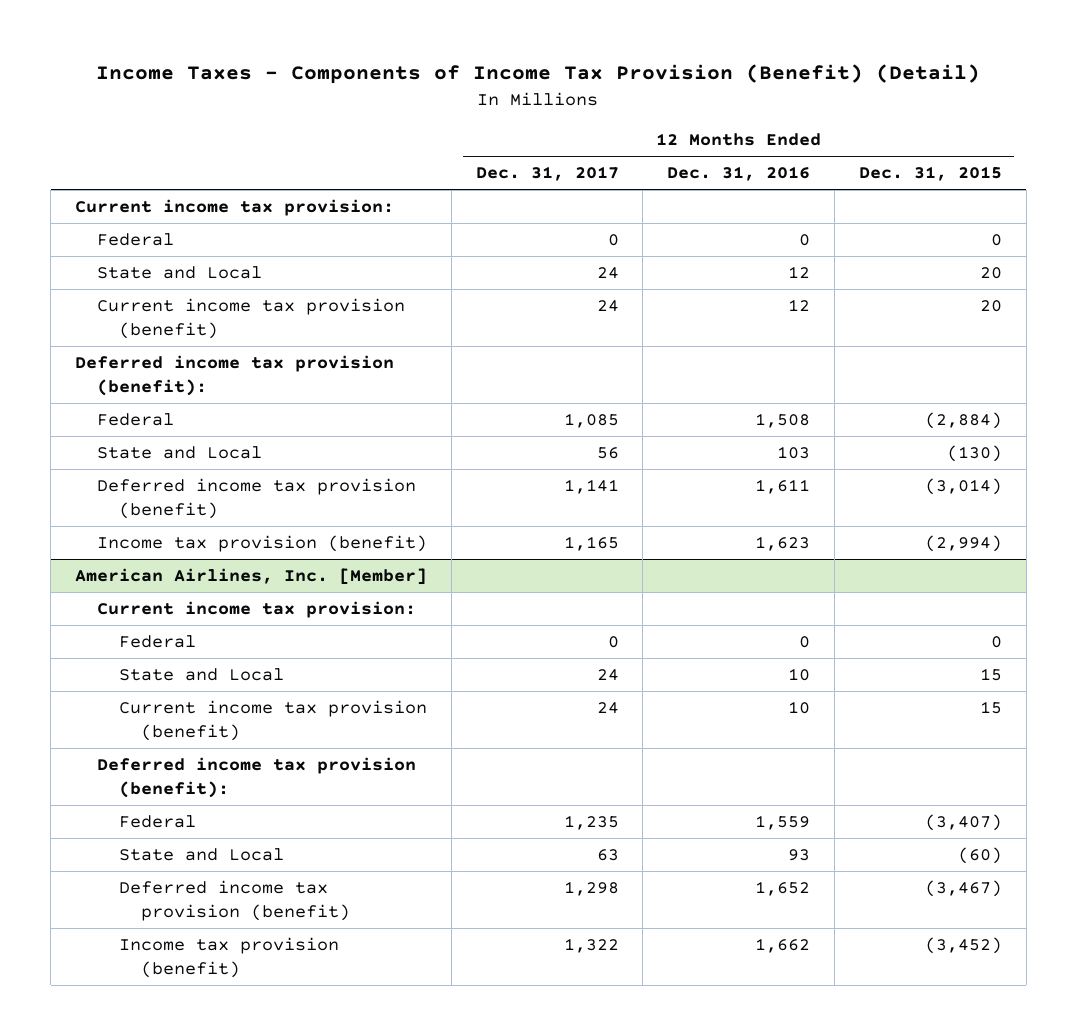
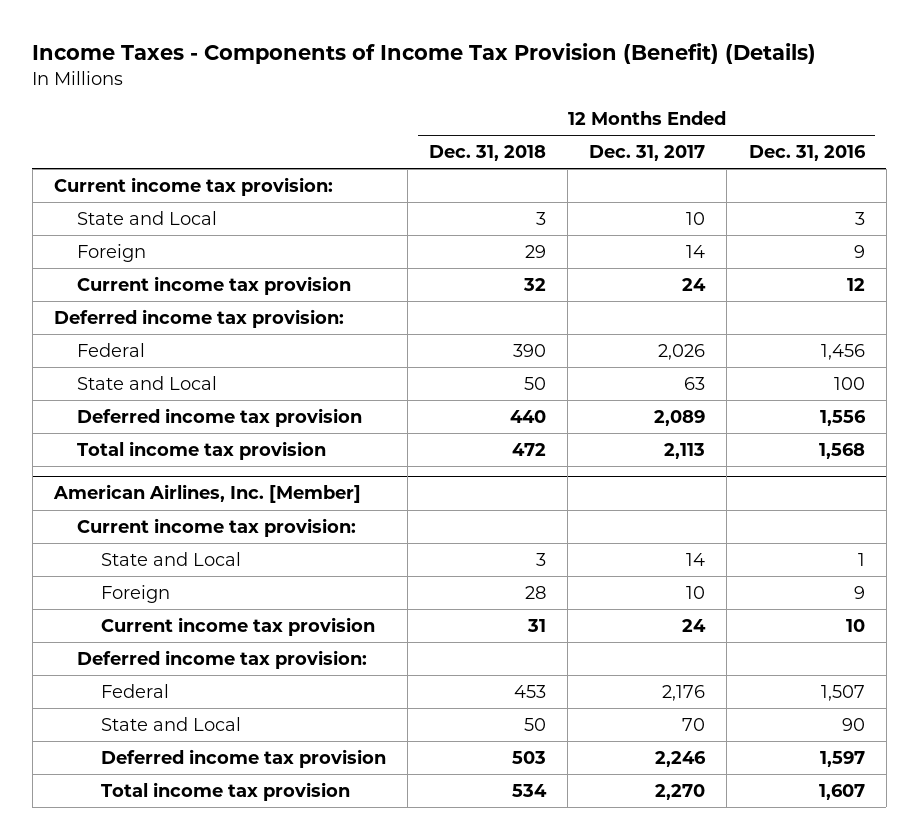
- Income Taxes - Components of Income Tax Provision (Benefit) (Detail)
+ Income Taxes - Components of Income Tax Provision (Benefit) (Details)
- | 12 Months Ended Dec. 31, 2017 | 12 Months Ended Dec. 31, 2016 | 12 Months Ended Dec. 31, 2015
+ | 12 Months Ended Dec. 31, 2018 | 12 Months Ended Dec. 31, 2017 | 12 Months Ended Dec. 31, 2016
- Federal | 0 | 0 | 0
- State and Local | 24 | 12 | 20
- Current income tax provision (benefit) | 24 | 12 | 20
- Deferred income tax provision (benefit):
- Federal | 1,085 | 1,508 | (2,884)
- State and Local | 56 | 103 | (130)
- Deferred income tax provision (benefit) | 1,141 | 1,611 | (3,014)
- Income tax provision (benefit) | 1,165 | 1,623 | (2,994)
+ State and Local | 3 | 10 | 3
+ Foreign | 29 | 14 | 9
+ Current income tax provision | 32 | 24 | 12
+ Deferred income tax provision:
+ Federal | 390 | 2,026 | 1,456
+ State and Local | 50 | 63 | 100
+ Deferred income tax provision | 440 | 2,089 | 1,556
+ Total income tax provision | 472 | 2,113 | 1,568
@ American Airlines, Inc. [Member]
- Federal | 0 | 0 | 0
- State and Local | 24 | 10 | 15
- Current income tax provision (benefit) | 24 | 10 | 15
- Deferred income tax provision (benefit):
- Federal | 1,235 | 1,559 | (3,407)
- State and Local | 63 | 93 | (60)
- Deferred income tax provision (benefit) | 1,298 | 1,652 | (3,467)
- Income tax provision (benefit) | 1,322 | 1,662 | (3,452)
+ State and Local | 3 | 14 | 1
+ Foreign | 28 | 10 | 9
+ Current income tax provision | 31 | 24 | 10
+ Deferred income tax provision:
+ Federal | 453 | 2,176 | 1,507
+ State and Local | 50 | 70 | 90
+ Deferred income tax provision | 503 | 2,246 | 1,597
+ Total income tax provision | 534 | 2,270 | 1,607

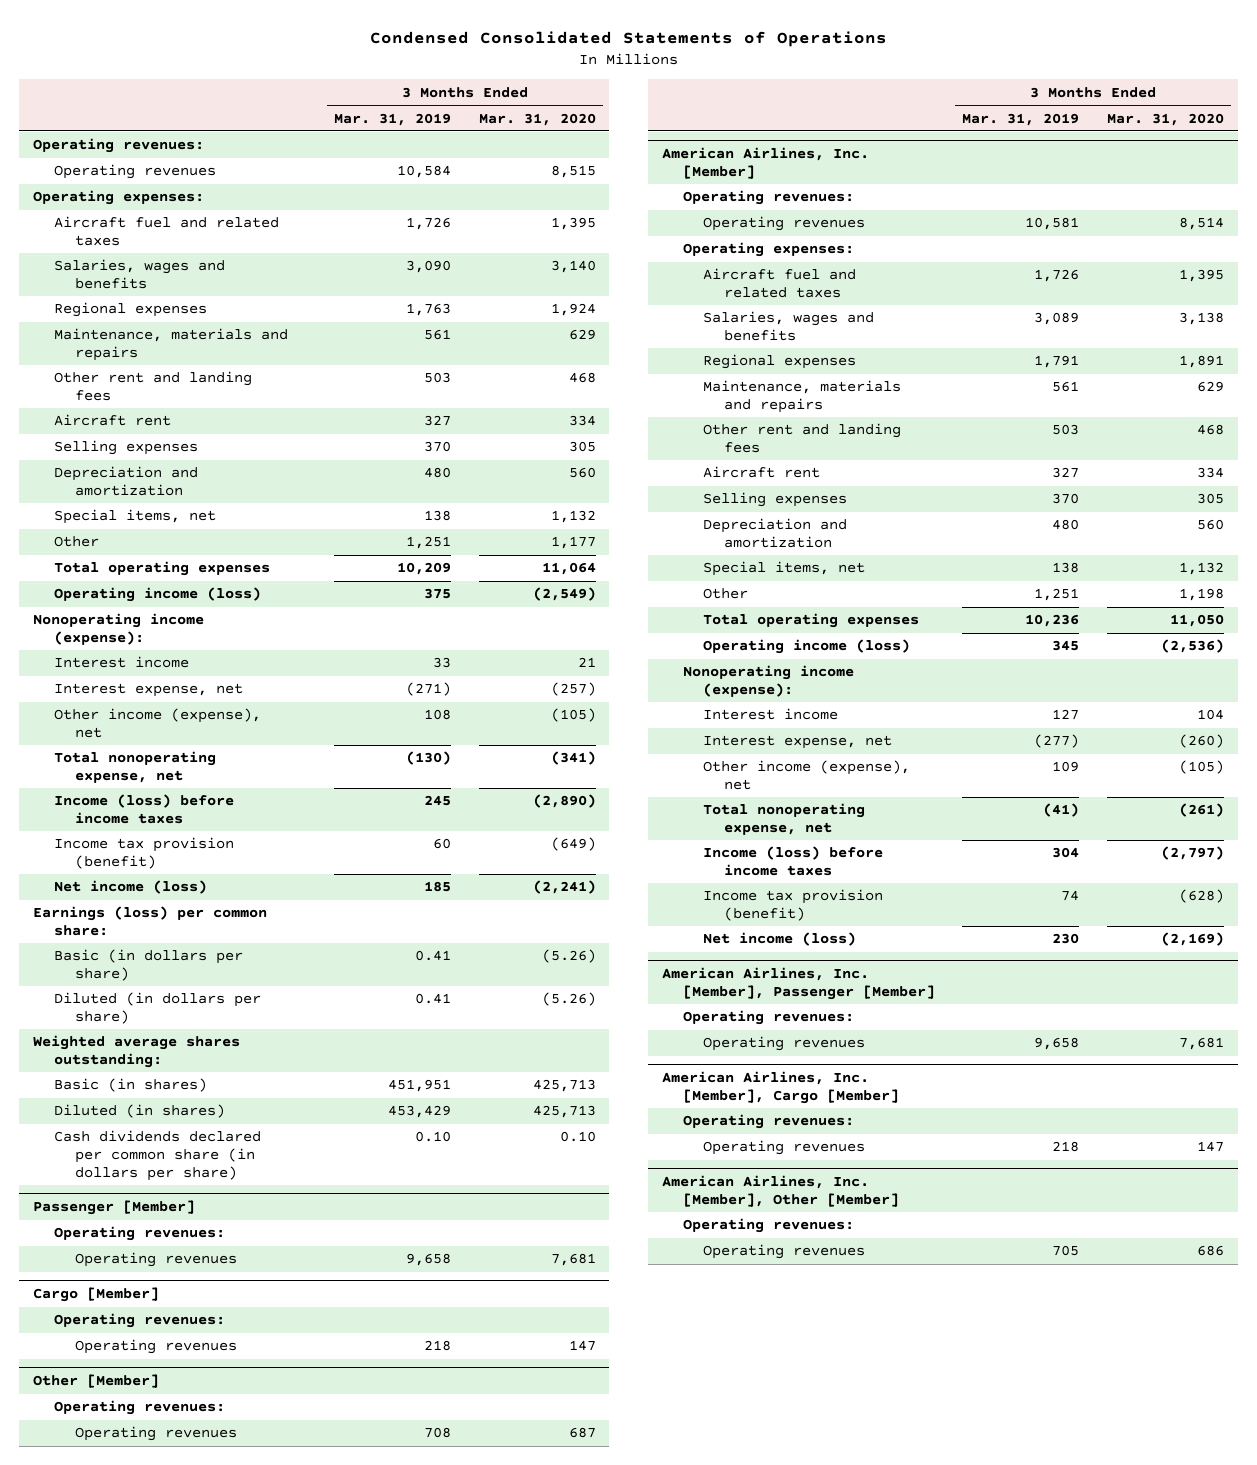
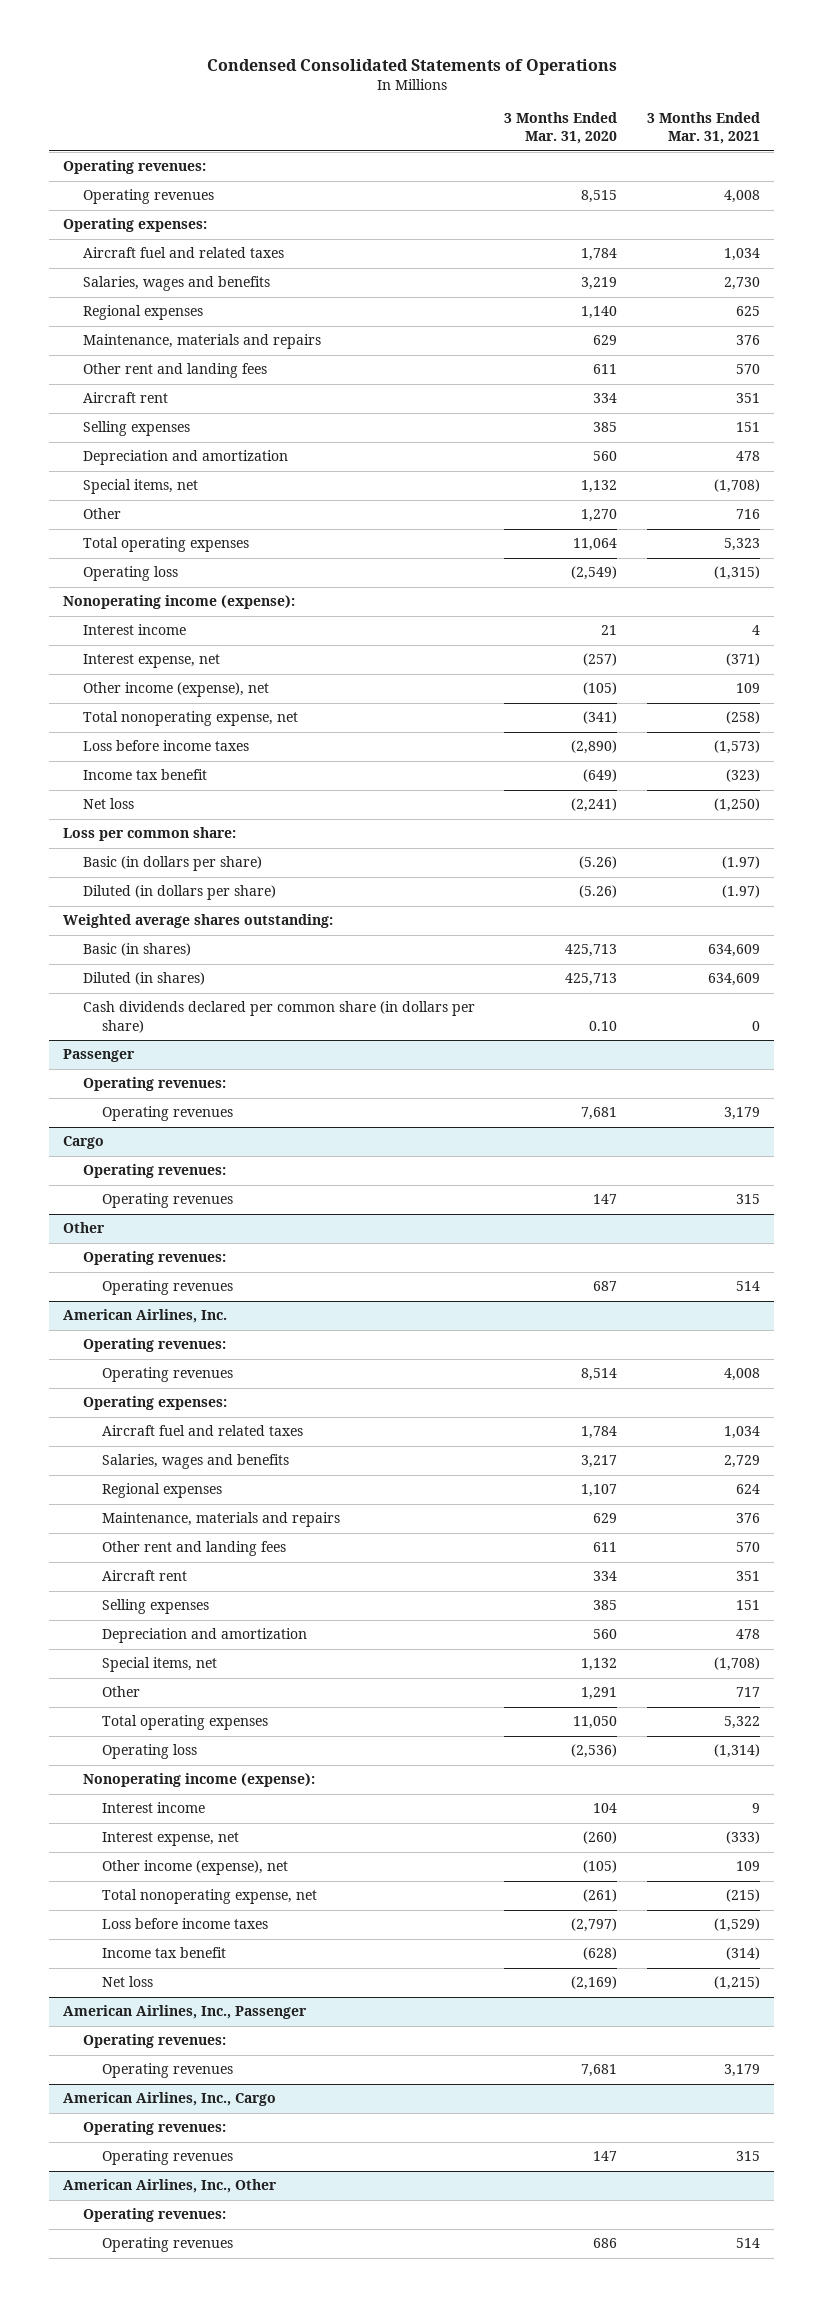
- | 3 Months Ended Mar. 31, 2019 | 3 Months Ended Mar. 31, 2020
+ | 3 Months Ended Mar. 31, 2020 | 3 Months Ended Mar. 31, 2021
- Aircraft fuel and related taxes | 1,726 | 1,395
- Salaries, wages and benefits | 3,090 | 3,140
- Regional expenses | 1,763 | 1,924
+ Aircraft fuel and related taxes | 1,784 | 1,034
+ Salaries, wages and benefits | 3,219 | 2,730
+ Regional expenses | 1,140 | 625
- Other rent and landing fees | 503 | 468
+ Other rent and landing fees | 611 | 570
- Selling expenses | 370 | 305
+ Selling expenses | 385 | 151
- Other | 1,251 | 1,177
+ Other | 1,270 | 716
- Operating income (loss) | 375 | (2,549)
+ Operating loss | (2,549) | (1,315)
- Income (loss) before income taxes | 245 | (2,890)
- Income tax provision (benefit) | 60 | (649)
- Net income (loss) | 185 | (2,241)
- Earnings (loss) per common share:
+ Loss before income taxes | (2,890) | (1,573)
+ Income tax benefit | (649) | (323)
+ Net loss | (2,241) | (1,250)
+ Loss per common share:
- Passenger [Member]
+ Passenger
- Cargo [Member]
+ Cargo
- Other [Member]
+ Other
- American Airlines, Inc. [Member]
+ American Airlines, Inc.
- Aircraft fuel and related taxes | 1,726 | 1,395
- Salaries, wages and benefits | 3,089 | 3,138
- Regional expenses | 1,791 | 1,891
+ Aircraft fuel and related taxes | 1,784 | 1,034
+ Salaries, wages and benefits | 3,217 | 2,729
+ Regional expenses | 1,107 | 624
- Other rent and landing fees | 503 | 468
+ Other rent and landing fees | 611 | 570
- Selling expenses | 370 | 305
+ Selling expenses | 385 | 151
- Other | 1,251 | 1,198
+ Other | 1,291 | 717
- Operating income (loss) | 345 | (2,536)
+ Operating loss | (2,536) | (1,314)
- Income (loss) before income taxes | 304 | (2,797)
- Income tax provision (benefit) | 74 | (628)
- Net income (loss) | 230 | (2,169)
- American Airlines, Inc. [Member], Passenger [Member]
+ Loss before income taxes | (2,797) | (1,529)
+ Income tax benefit | (628) | (314)
+ Net loss | (2,169) | (1,215)
+ American Airlines, Inc., Passenger
- American Airlines, Inc. [Member], Cargo [Member]
+ American Airlines, Inc., Cargo
- American Airlines, Inc. [Member], Other [Member]
+ American Airlines, Inc., Other

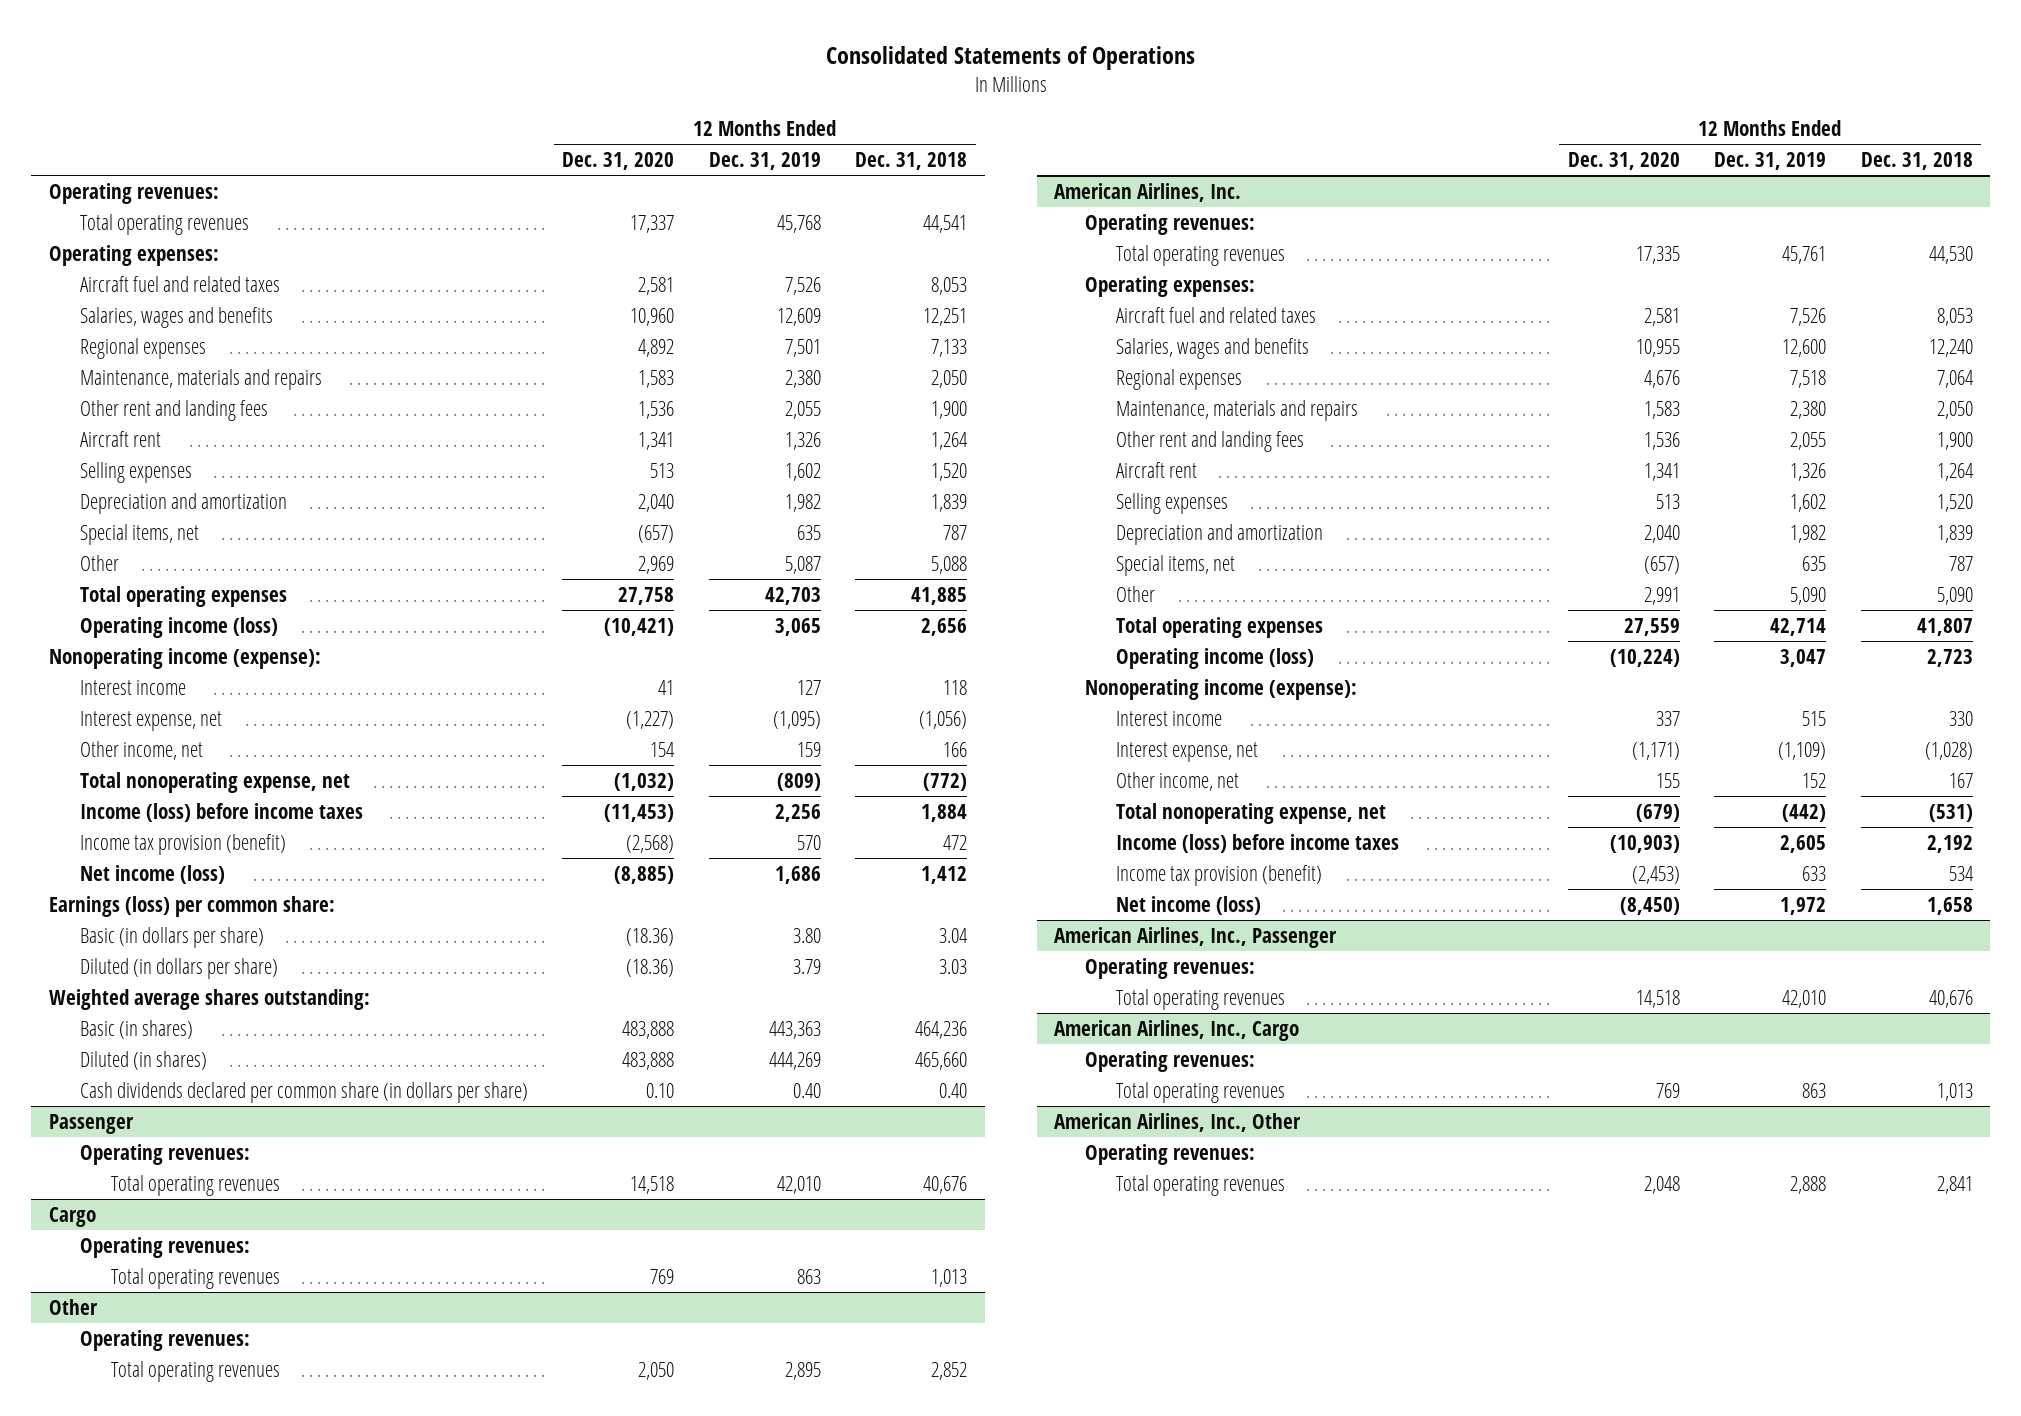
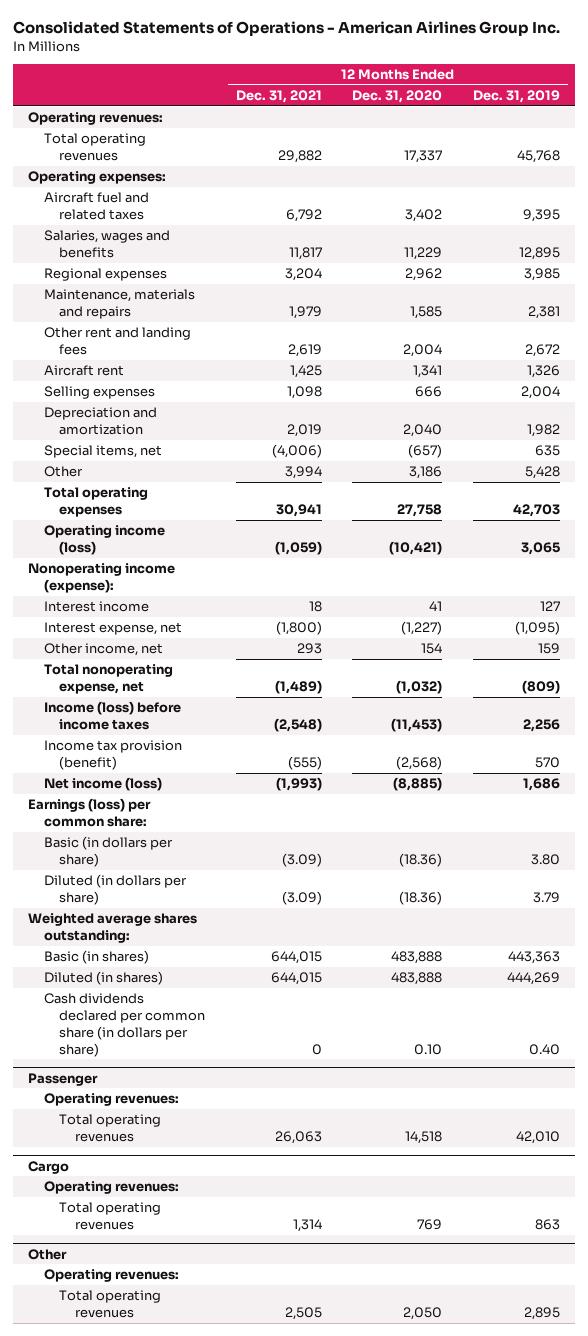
- Consolidated Statements of Operations
+ Consolidated Statements of Operations - American Airlines Group Inc.
- | 12 Months Ended Dec. 31, 2020 | 12 Months Ended Dec. 31, 2019 | 12 Months Ended Dec. 31, 2018
+ | 12 Months Ended Dec. 31, 2021 | 12 Months Ended Dec. 31, 2020 | 12 Months Ended Dec. 31, 2019
- Aircraft fuel and related taxes | 2,581 | 7,526 | 8,053
- Salaries, wages and benefits | 10,960 | 12,609 | 12,251
- Regional expenses | 4,892 | 7,501 | 7,133
- Maintenance, materials and repairs | 1,583 | 2,380 | 2,050
- Other rent and landing fees | 1,536 | 2,055 | 1,900
+ Aircraft fuel and related taxes | 6,792 | 3,402 | 9,395
+ Salaries, wages and benefits | 11,817 | 11,229 | 12,895
+ Regional expenses | 3,204 | 2,962 | 3,985
+ Maintenance, materials and repairs | 1,979 | 1,585 | 2,381
+ Other rent and landing fees | 2,619 | 2,004 | 2,672
- Selling expenses | 513 | 1,602 | 1,520
+ Selling expenses | 1,098 | 666 | 2,004
- Other | 2,969 | 5,087 | 5,088
+ Other | 3,994 | 3,186 | 5,428
- American Airlines, Inc.
- Operating revenues:
- Total operating revenues | 17,335 | 45,761 | 44,530
- Operating expenses:
- Aircraft fuel and related taxes | 2,581 | 7,526 | 8,053
- Salaries, wages and benefits | 10,955 | 12,600 | 12,240
- Regional expenses | 4,676 | 7,518 | 7,064
- Maintenance, materials and repairs | 1,583 | 2,380 | 2,050
- Other rent and landing fees | 1,536 | 2,055 | 1,900
- Aircraft rent | 1,341 | 1,326 | 1,264
- Selling expenses | 513 | 1,602 | 1,520
- Depreciation and amortization | 2,040 | 1,982 | 1,839
- Special items, net | (657) | 635 | 787
- Other | 2,991 | 5,090 | 5,090
- Total operating expenses | 27,559 | 42,714 | 41,807
- Operating income (loss) | (10,224) | 3,047 | 2,723
- Nonoperating income (expense):
- Interest income | 337 | 515 | 330
- Interest expense, net | (1,171) | (1,109) | (1,028)
- Other income, net | 155 | 152 | 167
- Total nonoperating expense, net | (679) | (442) | (531)
- Income (loss) before income taxes | (10,903) | 2,605 | 2,192
- Income tax provision (benefit) | (2,453) | 633 | 534
- Net income (loss) | (8,450) | 1,972 | 1,658
- American Airlines, Inc., Passenger
- Operating revenues:
- Total operating revenues | 14,518 | 42,010 | 40,676
- American Airlines, Inc., Cargo
- Operating revenues:
- Total operating revenues | 769 | 863 | 1,013
- American Airlines, Inc., Other
- Operating revenues:
- Total operating revenues | 2,048 | 2,888 | 2,841

